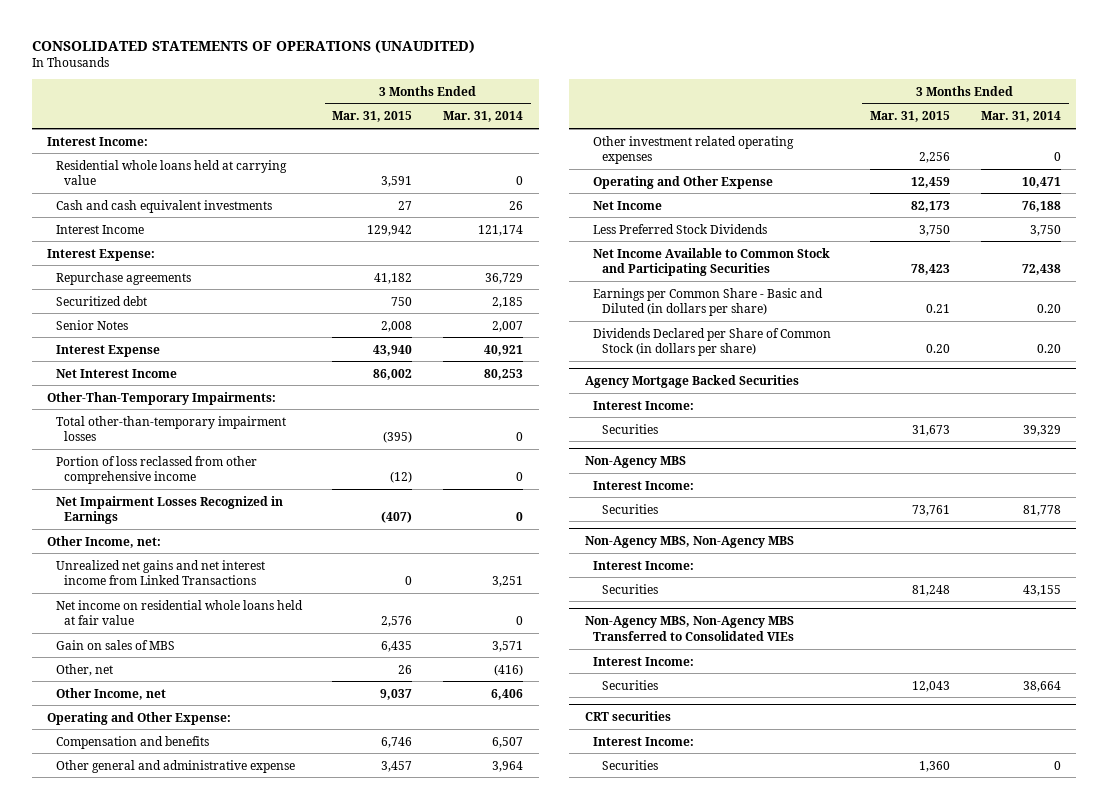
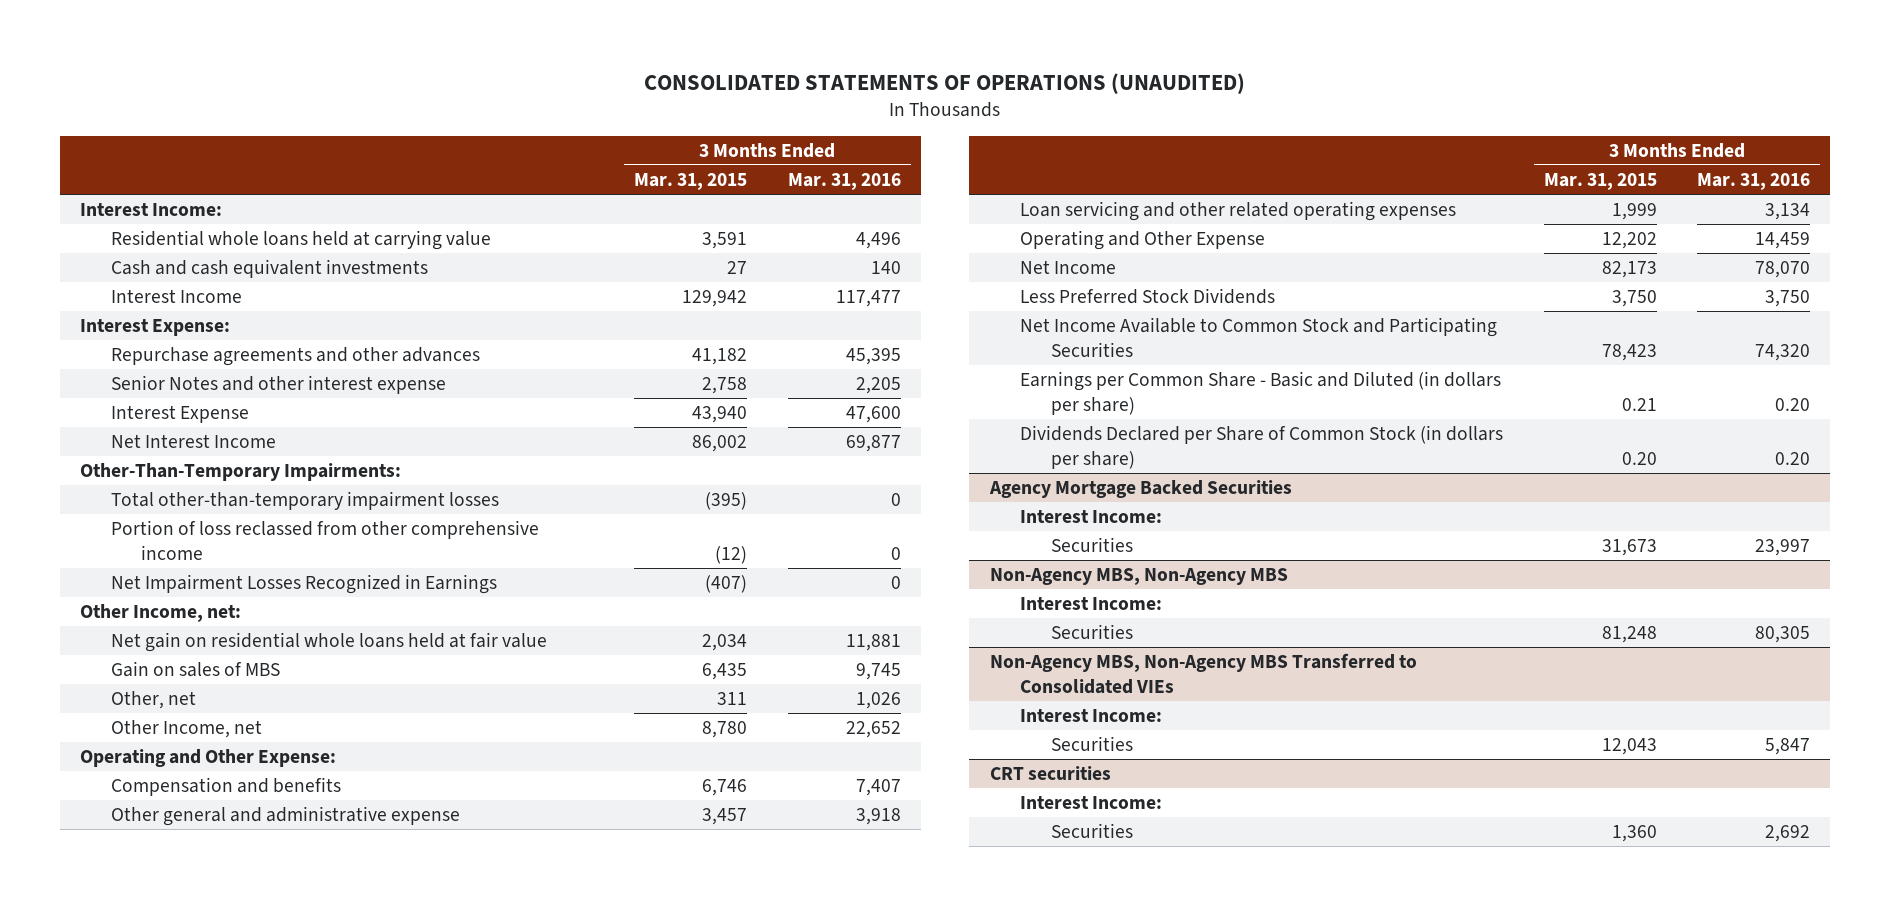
- | 3 Months Ended Mar. 31, 2015 | 3 Months Ended Mar. 31, 2014
+ | 3 Months Ended Mar. 31, 2015 | 3 Months Ended Mar. 31, 2016
- Repurchase agreements | 41,182 | 36,729
- Securitized debt | 750 | 2,185
- Senior Notes | 2,008 | 2,007
+ Repurchase agreements and other advances | 41,182 | 45,395
+ Senior Notes and other interest expense | 2,758 | 2,205
- Unrealized net gains and net interest income from Linked Transactions | 0 | 3,251
- Net income on residential whole loans held at fair value | 2,576 | 0
+ Net gain on residential whole loans held at fair value | 2,034 | 11,881
- Other, net | 26 | (416)
- Other Income, net | 9,037 | 6,406
+ Other, net | 311 | 1,026
+ Other Income, net | 8,780 | 22,652
- Other investment related operating expenses | 2,256 | 0
- Operating and Other Expense | 12,459 | 10,471
+ Loan servicing and other related operating expenses | 1,999 | 3,134
+ Operating and Other Expense | 12,202 | 14,459
- Non-Agency MBS
- Interest Income:
- Securities | 73,761 | 81,778

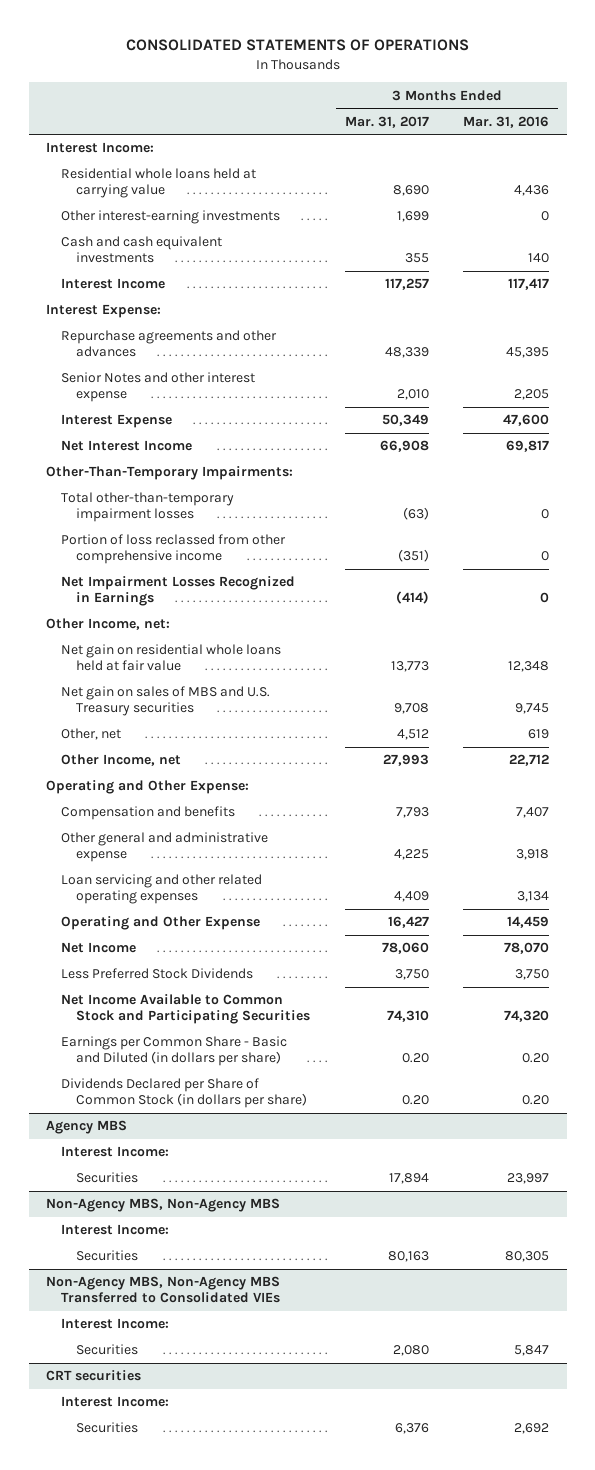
- CONSOLIDATED STATEMENTS OF OPERATIONS (UNAUDITED)
+ CONSOLIDATED STATEMENTS OF OPERATIONS
- | 3 Months Ended Mar. 31, 2015 | 3 Months Ended Mar. 31, 2016
+ | 3 Months Ended Mar. 31, 2017 | 3 Months Ended Mar. 31, 2016
- Residential whole loans held at carrying value | 3,591 | 4,496
+ Residential whole loans held at carrying value | 8,690 | 4,436
+ Other interest-earning investments | 1,699 | 0
- Interest Income | 129,942 | 117,477
+ Interest Income | 117,257 | 117,417
- Net Interest Income | 86,002 | 69,877
+ Net Interest Income | 66,908 | 69,817
- Net gain on residential whole loans held at fair value | 2,034 | 11,881
- Gain on sales of MBS | 6,435 | 9,745
- Other, net | 311 | 1,026
- Other Income, net | 8,780 | 22,652
+ Net gain on residential whole loans held at fair value | 13,773 | 12,348
+ Net gain on sales of MBS and U.S. Treasury securities | 9,708 | 9,745
+ Other, net | 4,512 | 619
+ Other Income, net | 27,993 | 22,712
- Agency Mortgage Backed Securities
+ Agency MBS

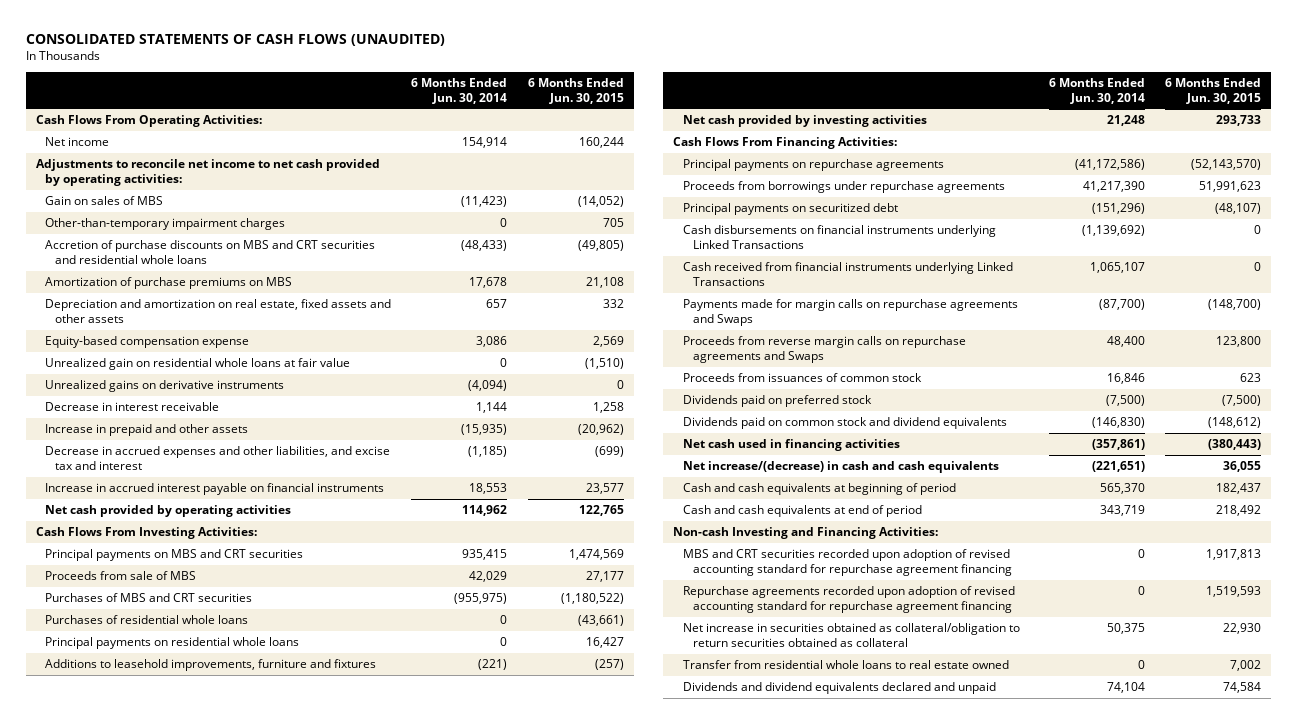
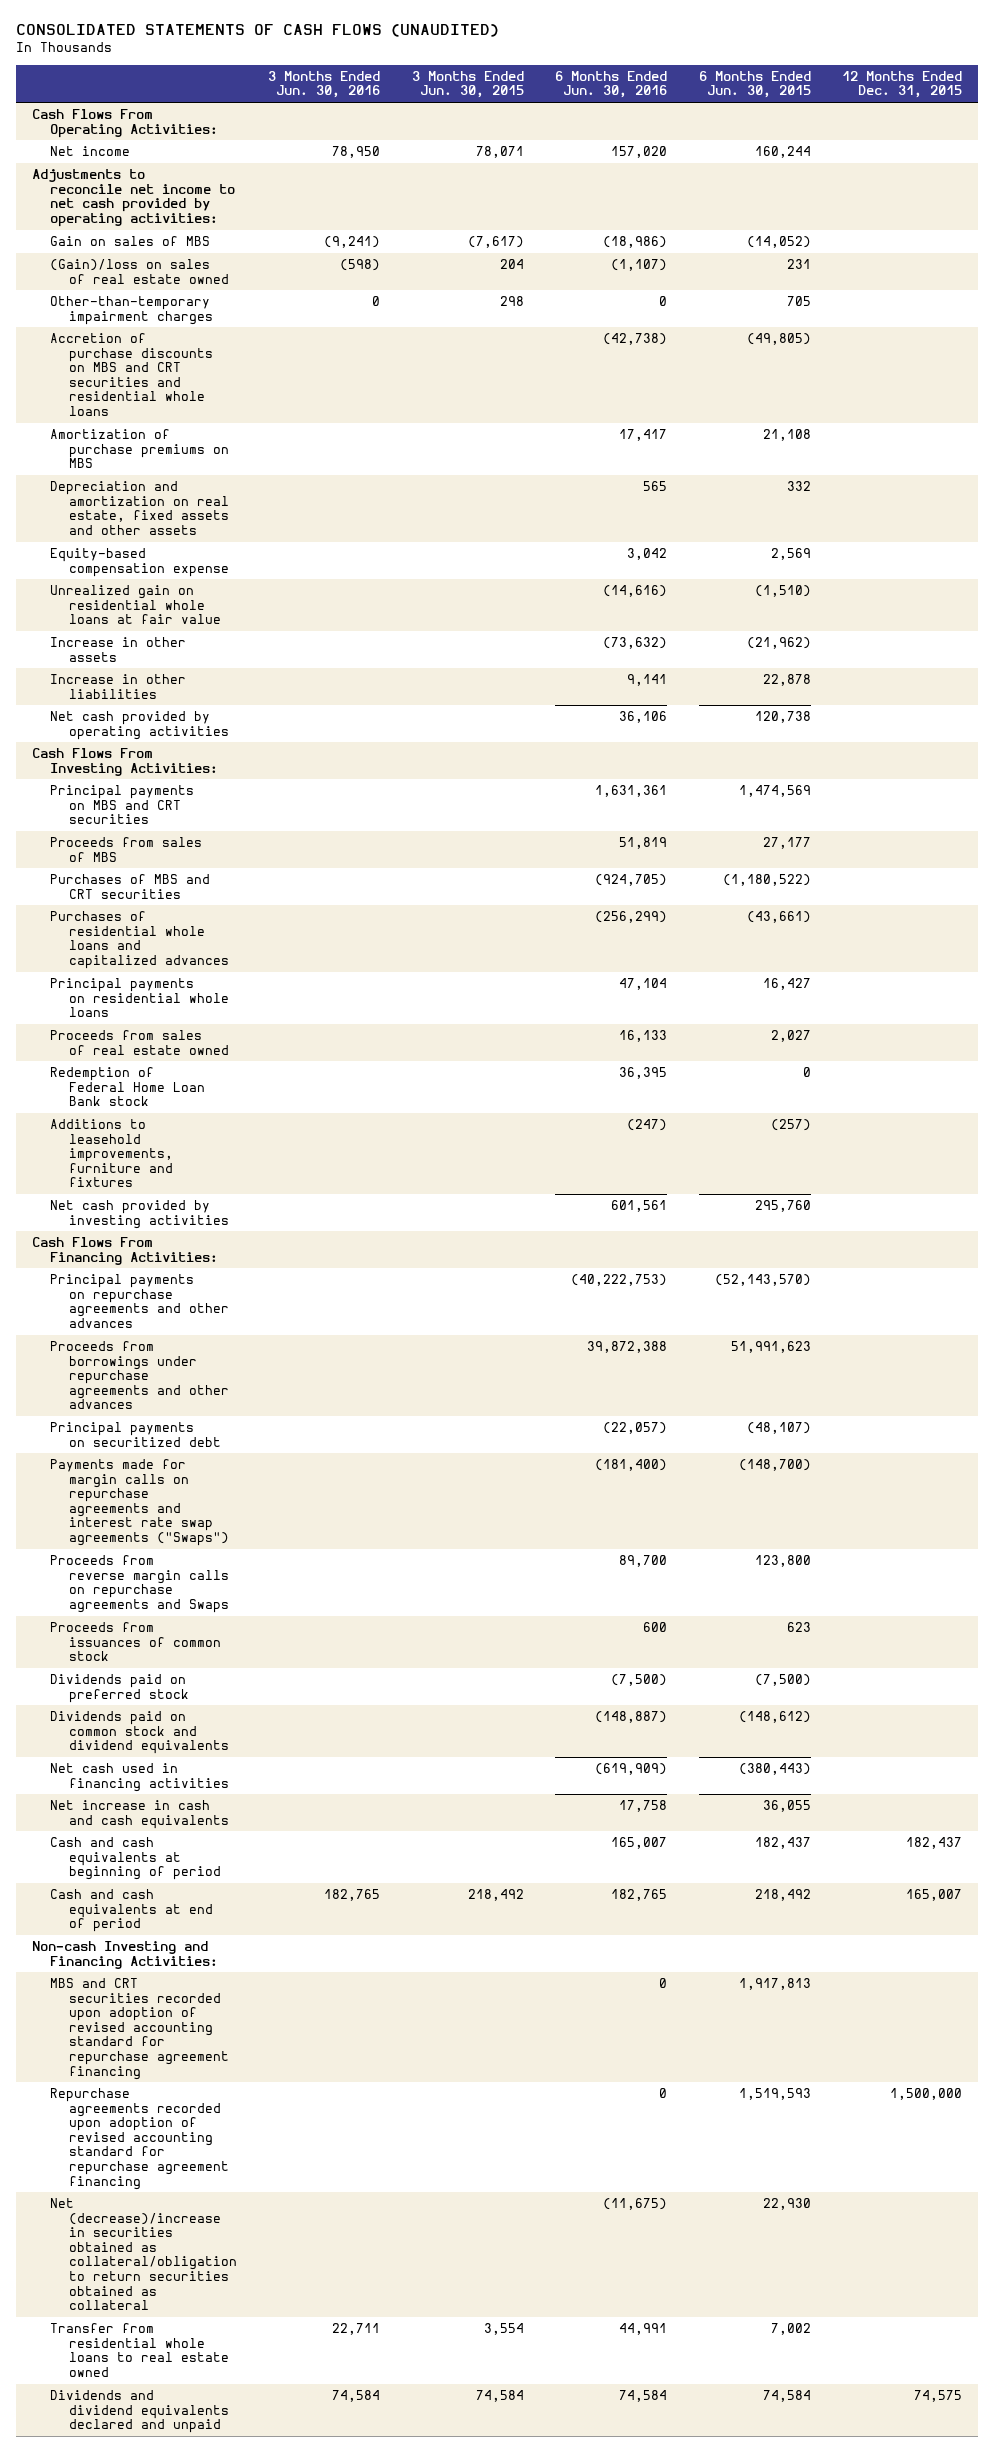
- | 6 Months Ended Jun. 30, 2014 | 6 Months Ended Jun. 30, 2015
+ | 3 Months Ended Jun. 30, 2016 | 3 Months Ended Jun. 30, 2015 | 6 Months Ended Jun. 30, 2016 | 6 Months Ended Jun. 30, 2015 | 12 Months Ended Dec. 31, 2015
+ (Gain)/loss on sales of real estate owned | (598) | 204 | (1,107) | 231 |
- Unrealized gains on derivative instruments | (4,094) | 0
- Decrease in interest receivable | 1,144 | 1,258
- Increase in prepaid and other assets | (15,935) | (20,962)
- Decrease in accrued expenses and other liabilities, and excise tax and interest | (1,185) | (699)
- Increase in accrued interest payable on financial instruments | 18,553 | 23,577
- Net cash provided by operating activities | 114,962 | 122,765
+ Increase in other assets | | | (73,632) | (21,962) |
+ Increase in other liabilities | | | 9,141 | 22,878 |
+ Net cash provided by operating activities | | | 36,106 | 120,738 |
- Proceeds from sale of MBS | 42,029 | 27,177
+ Proceeds from sales of MBS | | | 51,819 | 27,177 |
- Purchases of residential whole loans | 0 | (43,661)
+ Purchases of residential whole loans and capitalized advances | | | (256,299) | (43,661) |
+ Proceeds from sales of real estate owned | | | 16,133 | 2,027 |
+ Redemption of Federal Home Loan Bank stock | | | 36,395 | 0 |
- Net cash provided by investing activities | 21,248 | 293,733
+ Net cash provided by investing activities | | | 601,561 | 295,760 |
- Principal payments on repurchase agreements | (41,172,586) | (52,143,570)
- Proceeds from borrowings under repurchase agreements | 41,217,390 | 51,991,623
+ Principal payments on repurchase agreements and other advances | | | (40,222,753) | (52,143,570) |
+ Proceeds from borrowings under repurchase agreements and other advances | | | 39,872,388 | 51,991,623 |
- Cash disbursements on financial instruments underlying Linked Transactions | (1,139,692) | 0
- Cash received from financial instruments underlying Linked Transactions | 1,065,107 | 0
- Payments made for margin calls on repurchase agreements and Swaps | (87,700) | (148,700)
+ Payments made for margin calls on repurchase agreements and interest rate swap agreements ("Swaps") | | | (181,400) | (148,700) |
- Net increase/(decrease) in cash and cash equivalents | (221,651) | 36,055
+ Net increase in cash and cash equivalents | | | 17,758 | 36,055 |
- Net increase in securities obtained as collateral/obligation to return securities obtained as collateral | 50,375 | 22,930
+ Net (decrease)/increase in securities obtained as collateral/obligation to return securities obtained as collateral | | | (11,675) | 22,930 |

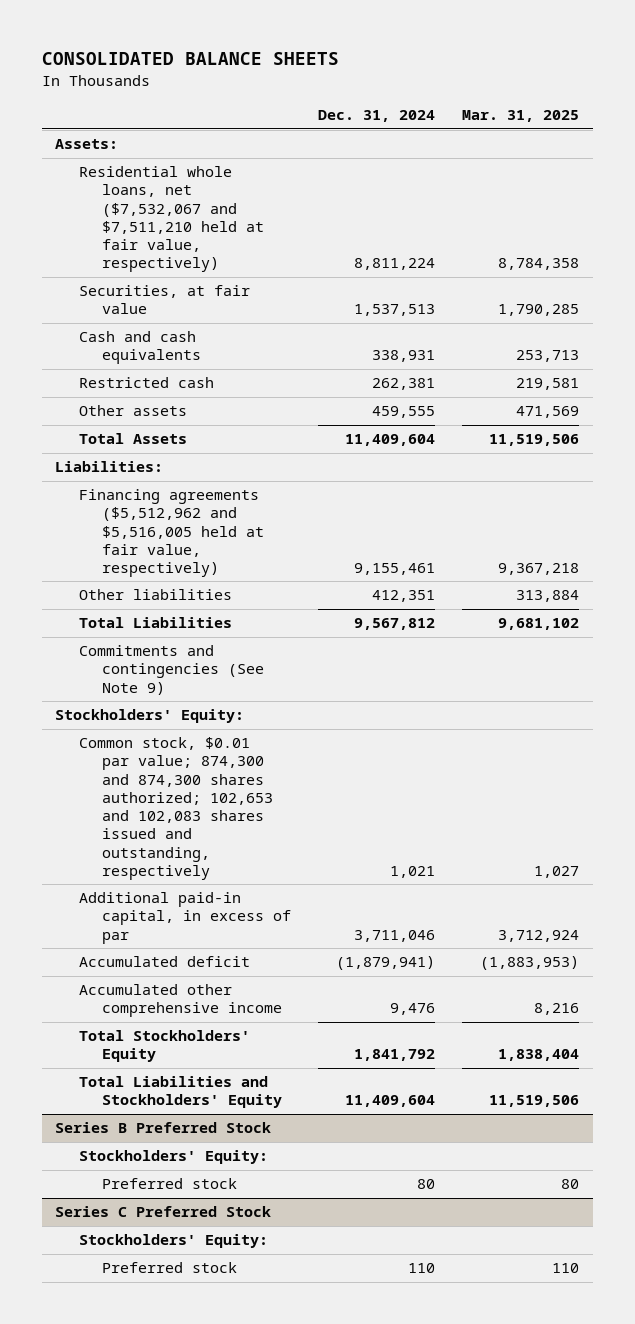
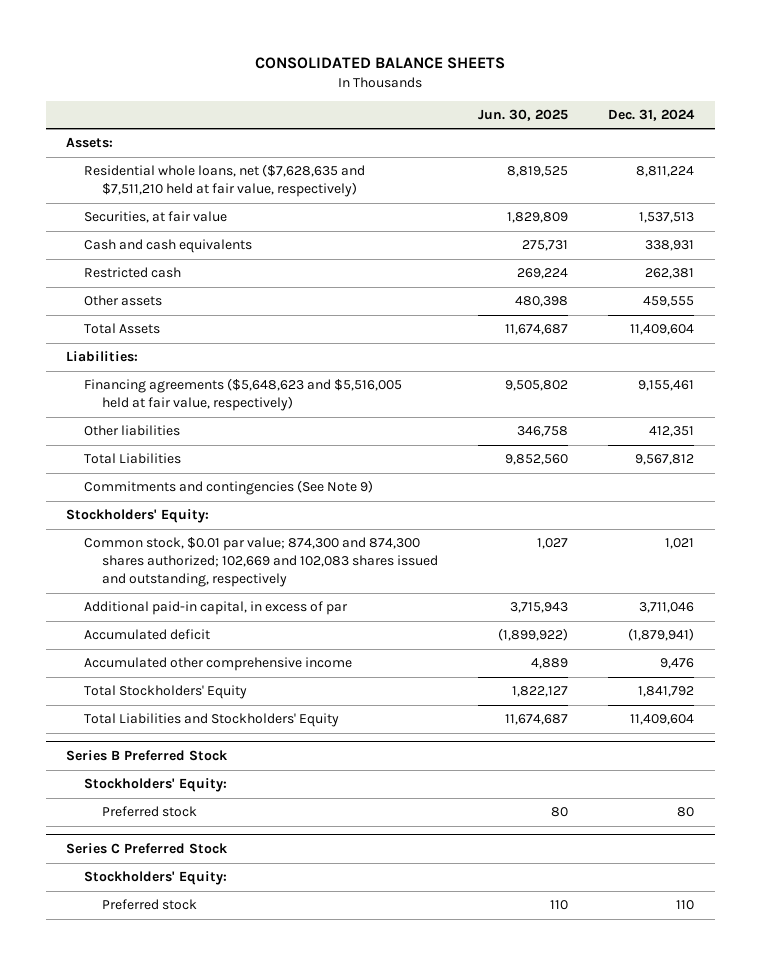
- | Dec. 31, 2024 | Mar. 31, 2025
+ | Jun. 30, 2025 | Dec. 31, 2024
- Residential whole loans, net ($7,532,067 and $7,511,210 held at fair value, respectively) | 8,811,224 | 8,784,358
+ Residential whole loans, net ($7,628,635 and $7,511,210 held at fair value, respectively) | 8,819,525 | 8,811,224
- Financing agreements ($5,512,962 and $5,516,005 held at fair value, respectively) | 9,155,461 | 9,367,218
+ Financing agreements ($5,648,623 and $5,516,005 held at fair value, respectively) | 9,505,802 | 9,155,461
- Common stock, $0.01 par value; 874,300 and 874,300 shares authorized; 102,653 and 102,083 shares issued and outstanding, respectively | 1,021 | 1,027
+ Common stock, $0.01 par value; 874,300 and 874,300 shares authorized; 102,669 and 102,083 shares issued and outstanding, respectively | 1,027 | 1,021

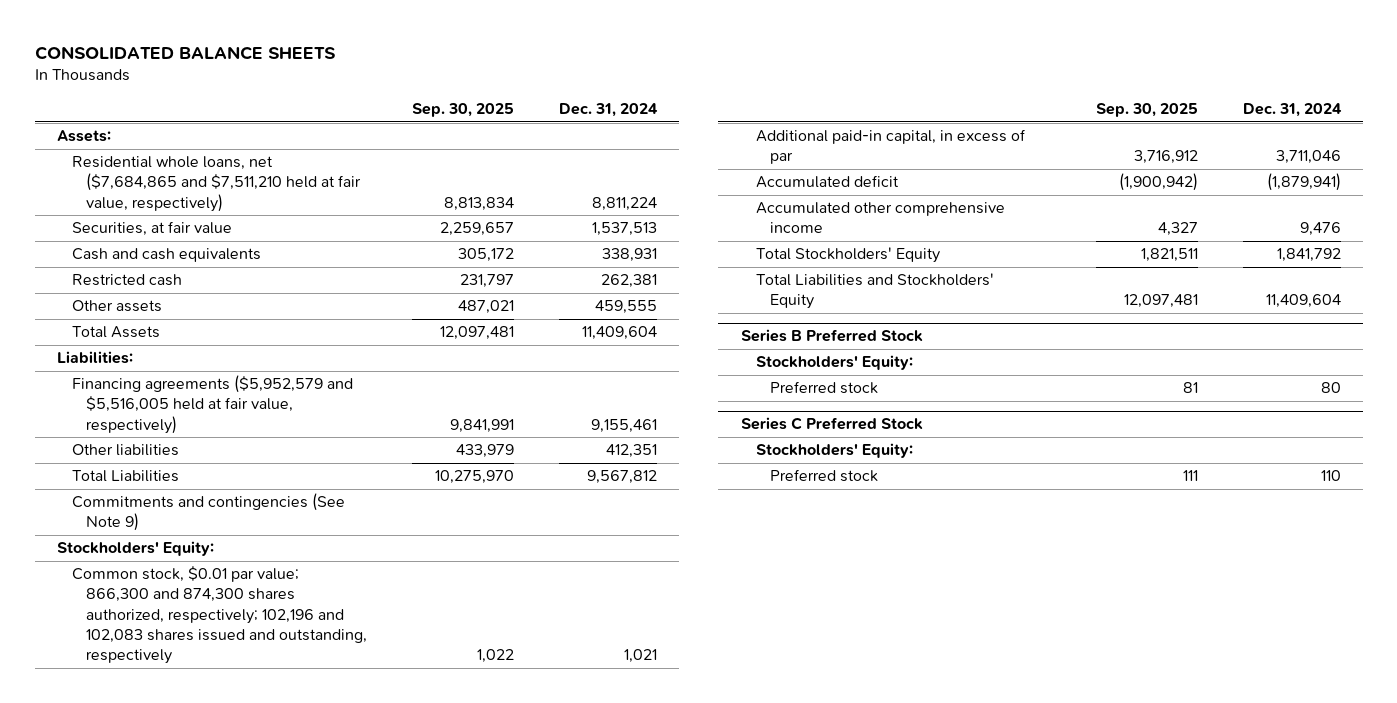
- | Jun. 30, 2025 | Dec. 31, 2024
+ | Sep. 30, 2025 | Dec. 31, 2024
- Residential whole loans, net ($7,628,635 and $7,511,210 held at fair value, respectively) | 8,819,525 | 8,811,224
+ Residential whole loans, net ($7,684,865 and $7,511,210 held at fair value, respectively) | 8,813,834 | 8,811,224
- Financing agreements ($5,648,623 and $5,516,005 held at fair value, respectively) | 9,505,802 | 9,155,461
+ Financing agreements ($5,952,579 and $5,516,005 held at fair value, respectively) | 9,841,991 | 9,155,461
- Common stock, $0.01 par value; 874,300 and 874,300 shares authorized; 102,669 and 102,083 shares issued and outstanding, respectively | 1,027 | 1,021
+ Common stock, $0.01 par value; 866,300 and 874,300 shares authorized, respectively; 102,196 and 102,083 shares issued and outstanding, respectively | 1,022 | 1,021

